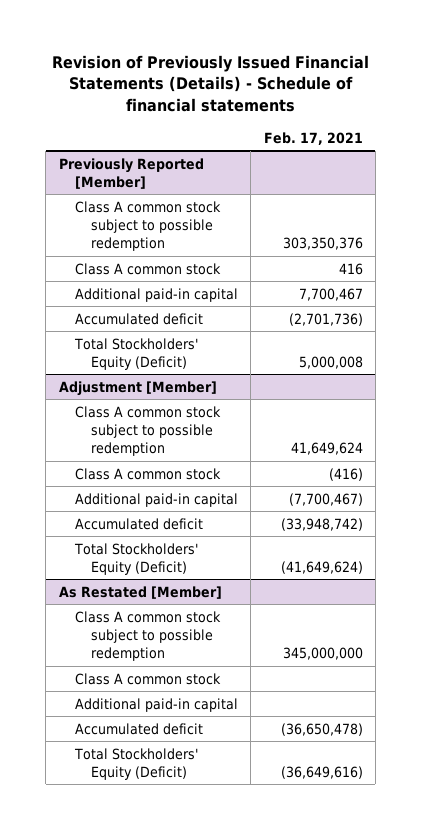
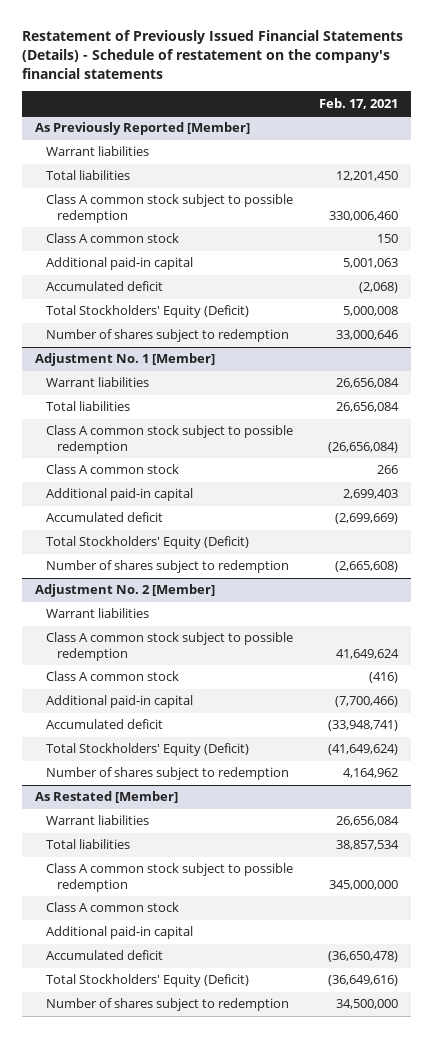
- Revision of Previously Issued Financial Statements (Details) - Schedule of financial statements
+ Restatement of Previously Issued Financial Statements (Details) - Schedule of restatement on the company's financial statements
- Previously Reported [Member]
- Class A common stock subject to possible redemption | 303,350,376
- Class A common stock | 416
- Additional paid-in capital | 7,700,467
- Accumulated deficit | (2,701,736)
+ As Previously Reported [Member]
+ Warrant liabilities
+ Total liabilities | 12,201,450
+ Class A common stock subject to possible redemption | 330,006,460
+ Class A common stock | 150
+ Additional paid-in capital | 5,001,063
+ Accumulated deficit | (2,068)
- Adjustment [Member]
+ Number of shares subject to redemption | 33,000,646
+ Adjustment No. 1 [Member]
+ Warrant liabilities | 26,656,084
+ Total liabilities | 26,656,084
+ Class A common stock subject to possible redemption | (26,656,084)
+ Class A common stock | 266
+ Additional paid-in capital | 2,699,403
+ Accumulated deficit | (2,699,669)
+ Total Stockholders' Equity (Deficit)
+ Number of shares subject to redemption | (2,665,608)
+ Adjustment No. 2 [Member]
+ Warrant liabilities
- Additional paid-in capital | (7,700,467)
- Accumulated deficit | (33,948,742)
+ Additional paid-in capital | (7,700,466)
+ Accumulated deficit | (33,948,741)
+ Number of shares subject to redemption | 4,164,962
@ As Restated [Member]
+ Warrant liabilities | 26,656,084
+ Total liabilities | 38,857,534
+ Number of shares subject to redemption | 34,500,000

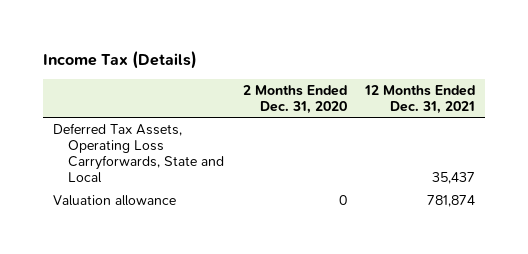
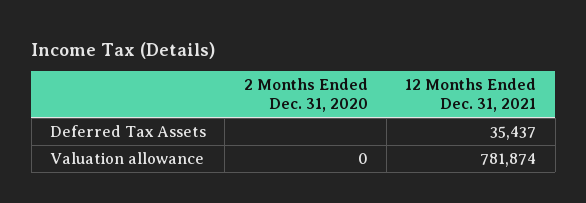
- Deferred Tax Assets, Operating Loss Carryforwards, State and Local | | 35,437
+ Deferred Tax Assets | | 35,437

